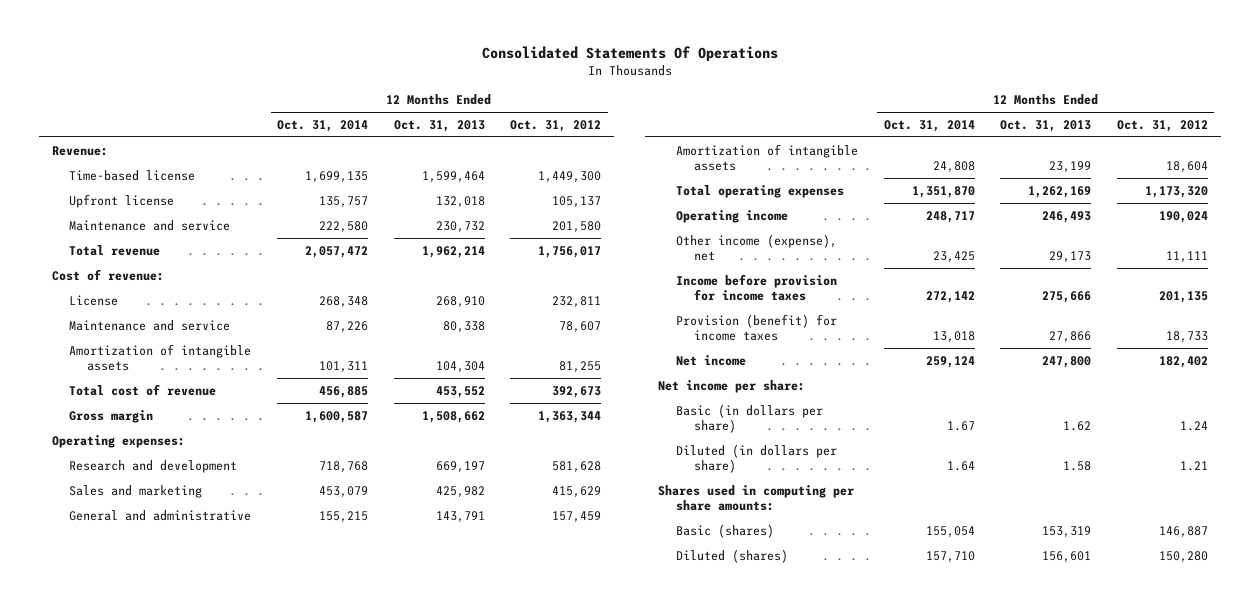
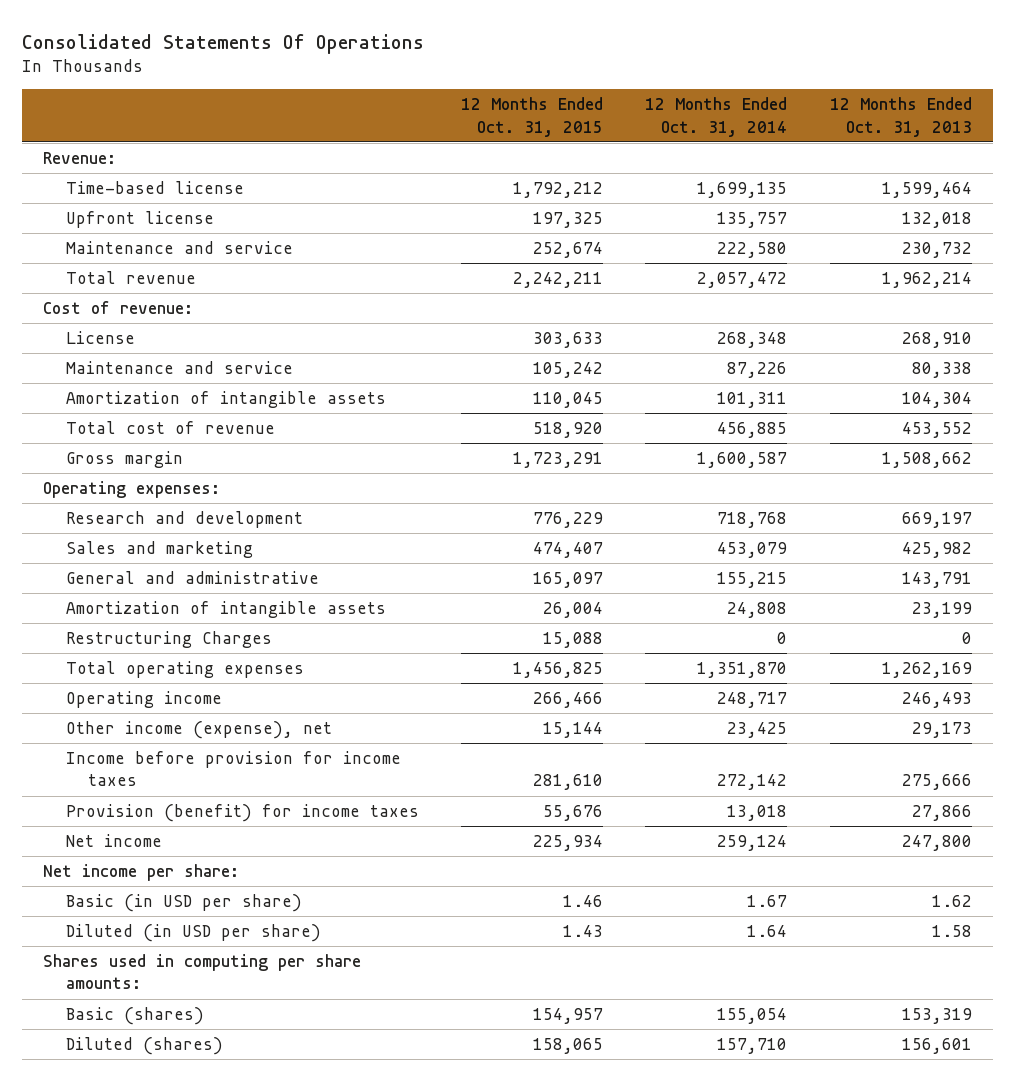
- | 12 Months Ended Oct. 31, 2014 | 12 Months Ended Oct. 31, 2013 | 12 Months Ended Oct. 31, 2012
+ | 12 Months Ended Oct. 31, 2015 | 12 Months Ended Oct. 31, 2014 | 12 Months Ended Oct. 31, 2013
+ Restructuring Charges | 15,088 | 0 | 0
- Basic (in dollars per share) | 1.67 | 1.62 | 1.24
- Diluted (in dollars per share) | 1.64 | 1.58 | 1.21
+ Basic (in USD per share) | 1.46 | 1.67 | 1.62
+ Diluted (in USD per share) | 1.43 | 1.64 | 1.58

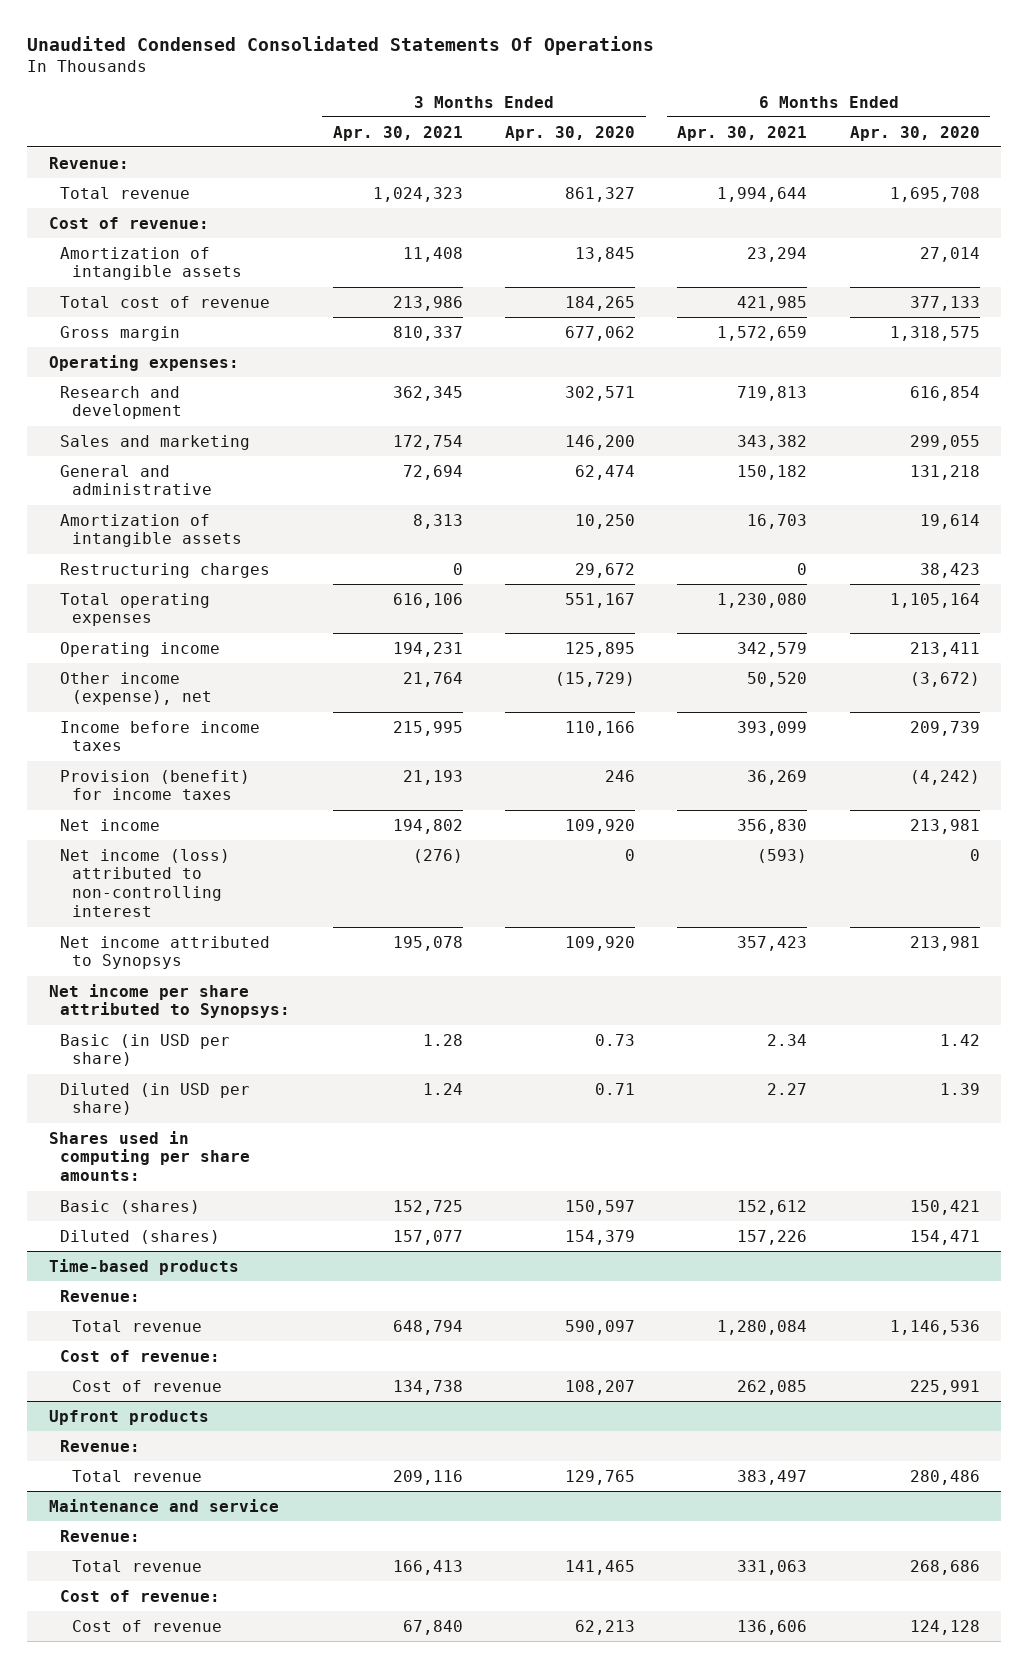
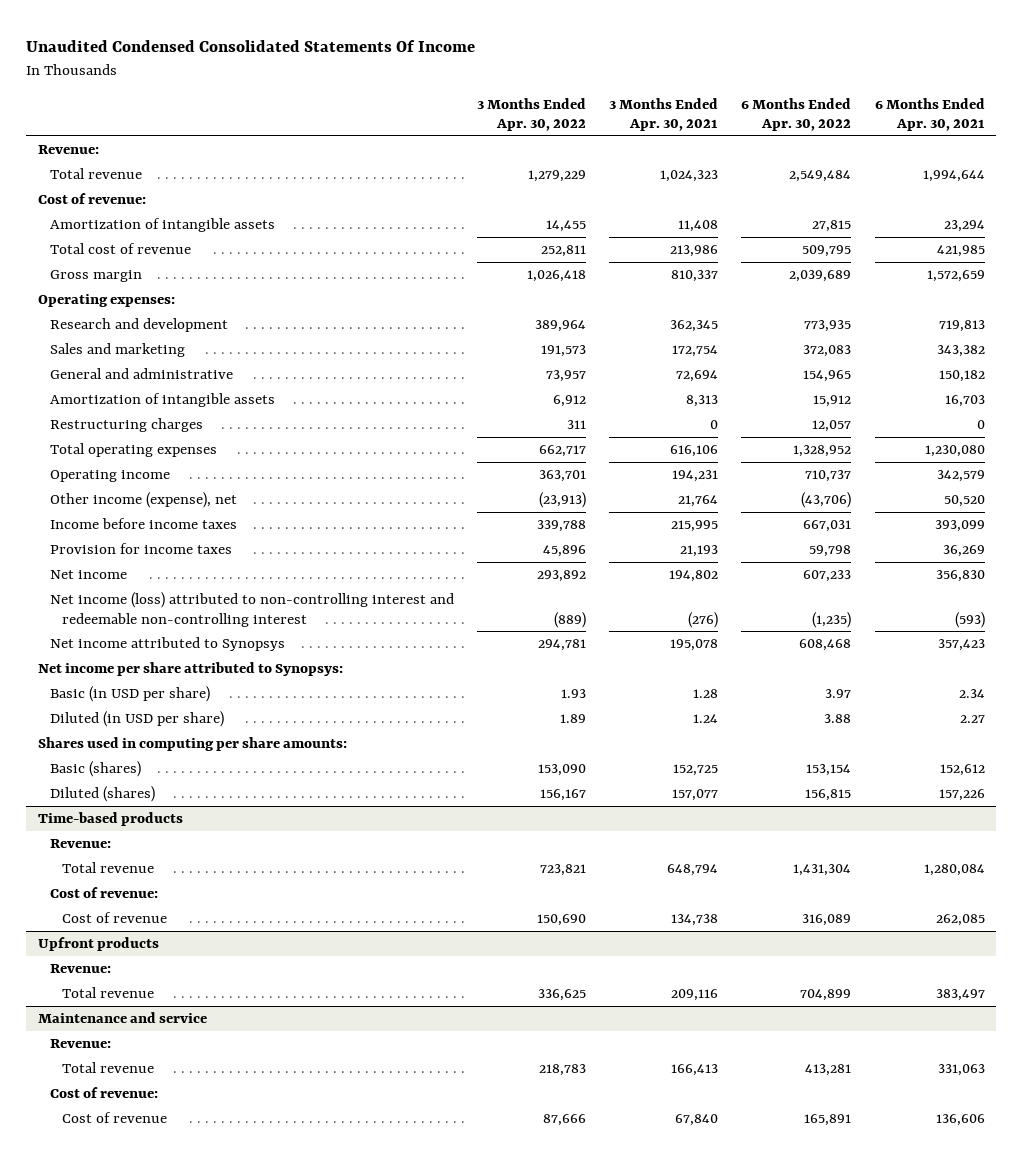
- Unaudited Condensed Consolidated Statements Of Operations
+ Unaudited Condensed Consolidated Statements Of Income
- | 3 Months Ended Apr. 30, 2021 | 3 Months Ended Apr. 30, 2020 | 6 Months Ended Apr. 30, 2021 | 6 Months Ended Apr. 30, 2020
+ | 3 Months Ended Apr. 30, 2022 | 3 Months Ended Apr. 30, 2021 | 6 Months Ended Apr. 30, 2022 | 6 Months Ended Apr. 30, 2021
- Provision (benefit) for income taxes | 21,193 | 246 | 36,269 | (4,242)
+ Provision for income taxes | 45,896 | 21,193 | 59,798 | 36,269
- Net income (loss) attributed to non-controlling interest | (276) | 0 | (593) | 0
+ Net income (loss) attributed to non-controlling interest and redeemable non-controlling interest | (889) | (276) | (1,235) | (593)

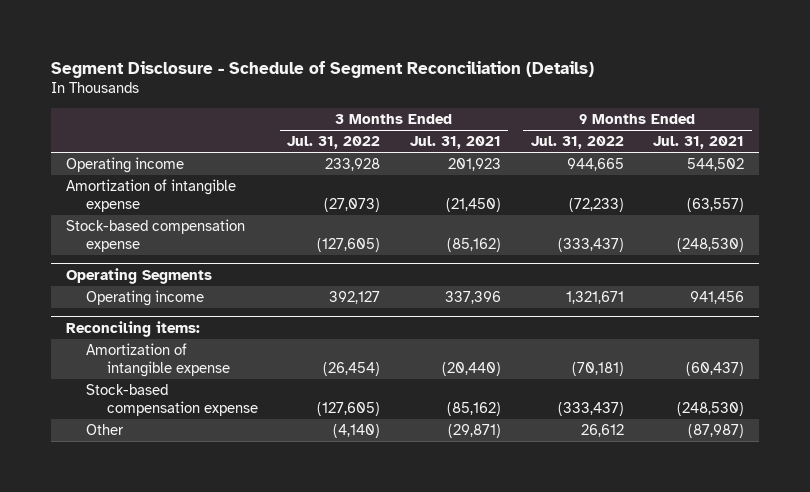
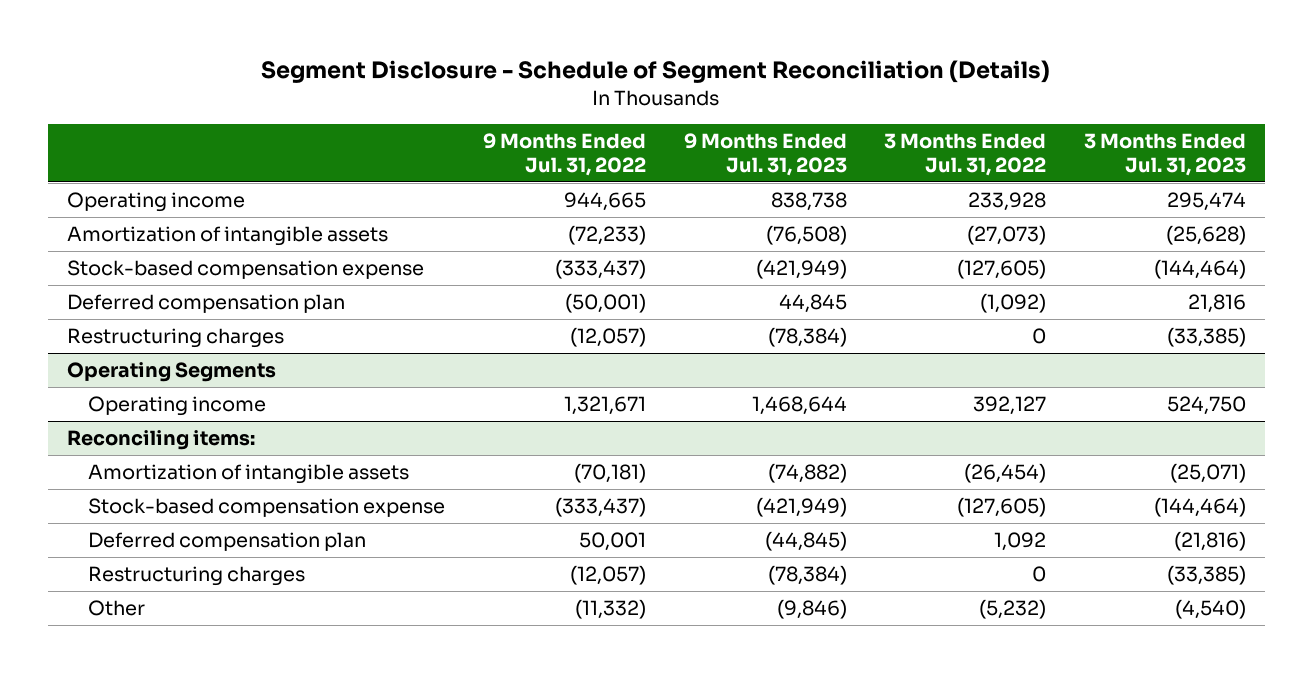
- | 3 Months Ended Jul. 31, 2022 | 3 Months Ended Jul. 31, 2021 | 9 Months Ended Jul. 31, 2022 | 9 Months Ended Jul. 31, 2021
+ | 9 Months Ended Jul. 31, 2022 | 9 Months Ended Jul. 31, 2023 | 3 Months Ended Jul. 31, 2022 | 3 Months Ended Jul. 31, 2023
- Amortization of intangible expense | (27,073) | (21,450) | (72,233) | (63,557)
+ Amortization of intangible assets | (72,233) | (76,508) | (27,073) | (25,628)
+ Deferred compensation plan | (50,001) | 44,845 | (1,092) | 21,816
+ Restructuring charges | (12,057) | (78,384) | 0 | (33,385)
@ Reconciling items:
- Amortization of intangible expense | (26,454) | (20,440) | (70,181) | (60,437)
+ Amortization of intangible assets | (70,181) | (74,882) | (26,454) | (25,071)
- Other | (4,140) | (29,871) | 26,612 | (87,987)
+ Deferred compensation plan | 50,001 | (44,845) | 1,092 | (21,816)
+ Restructuring charges | (12,057) | (78,384) | 0 | (33,385)
+ Other | (11,332) | (9,846) | (5,232) | (4,540)

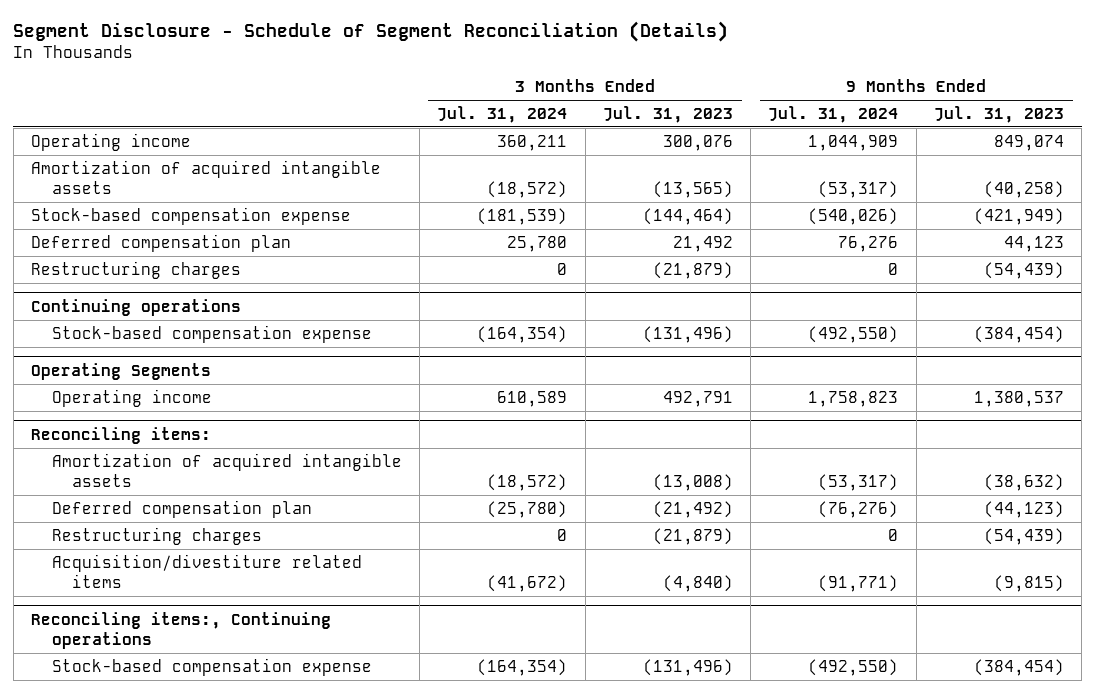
- | 9 Months Ended Jul. 31, 2022 | 9 Months Ended Jul. 31, 2023 | 3 Months Ended Jul. 31, 2022 | 3 Months Ended Jul. 31, 2023
+ | 3 Months Ended Jul. 31, 2024 | 3 Months Ended Jul. 31, 2023 | 9 Months Ended Jul. 31, 2024 | 9 Months Ended Jul. 31, 2023
- Operating income | 944,665 | 838,738 | 233,928 | 295,474
- Amortization of intangible assets | (72,233) | (76,508) | (27,073) | (25,628)
+ Operating income | 360,211 | 300,076 | 1,044,909 | 849,074
+ Amortization of acquired intangible assets | (18,572) | (13,565) | (53,317) | (40,258)
- Deferred compensation plan | (50,001) | 44,845 | (1,092) | 21,816
- Restructuring charges | (12,057) | (78,384) | 0 | (33,385)
+ Deferred compensation plan | 25,780 | 21,492 | 76,276 | 44,123
+ Restructuring charges | 0 | (21,879) | 0 | (54,439)
+ Continuing operations
+ Stock-based compensation expense | (164,354) | (131,496) | (492,550) | (384,454)
@ Operating Segments
- Operating income | 1,321,671 | 1,468,644 | 392,127 | 524,750
+ Operating income | 610,589 | 492,791 | 1,758,823 | 1,380,537
@ Reconciling items:
- Amortization of intangible assets | (70,181) | (74,882) | (26,454) | (25,071)
- Stock-based compensation expense | (333,437) | (421,949) | (127,605) | (144,464)
- Deferred compensation plan | 50,001 | (44,845) | 1,092 | (21,816)
- Restructuring charges | (12,057) | (78,384) | 0 | (33,385)
- Other | (11,332) | (9,846) | (5,232) | (4,540)
+ Amortization of acquired intangible assets | (18,572) | (13,008) | (53,317) | (38,632)
+ Deferred compensation plan | (25,780) | (21,492) | (76,276) | (44,123)
+ Restructuring charges | 0 | (21,879) | 0 | (54,439)
+ Acquisition/divestiture related items | (41,672) | (4,840) | (91,771) | (9,815)
+ Reconciling items:, Continuing operations
+ Stock-based compensation expense | (164,354) | (131,496) | (492,550) | (384,454)

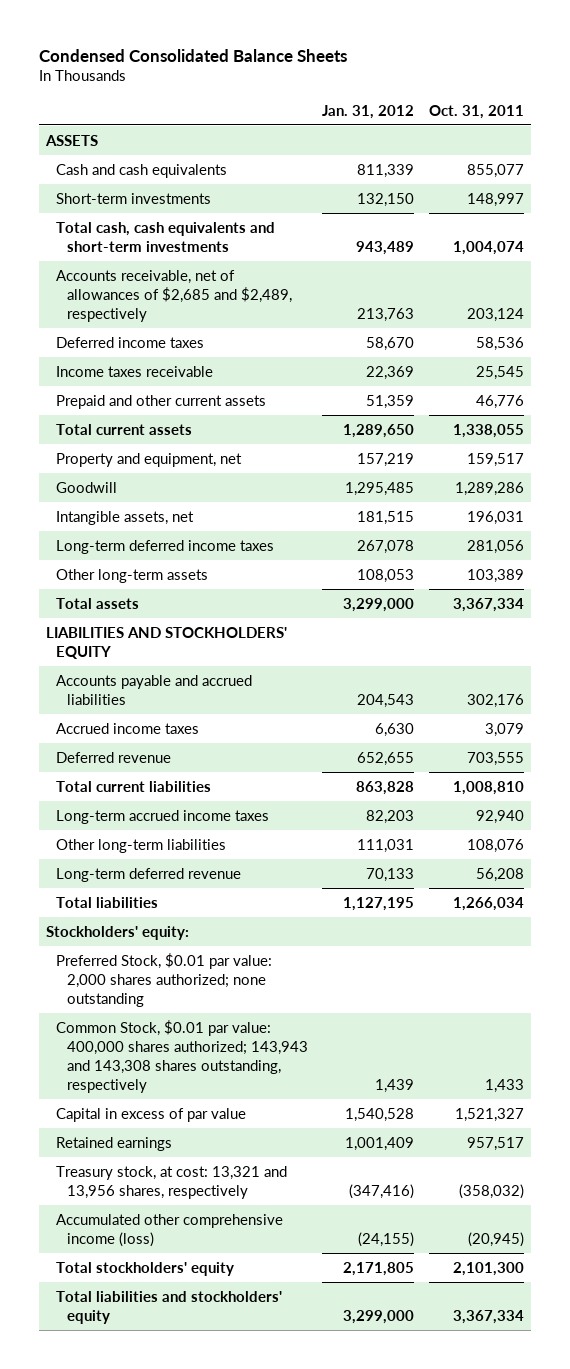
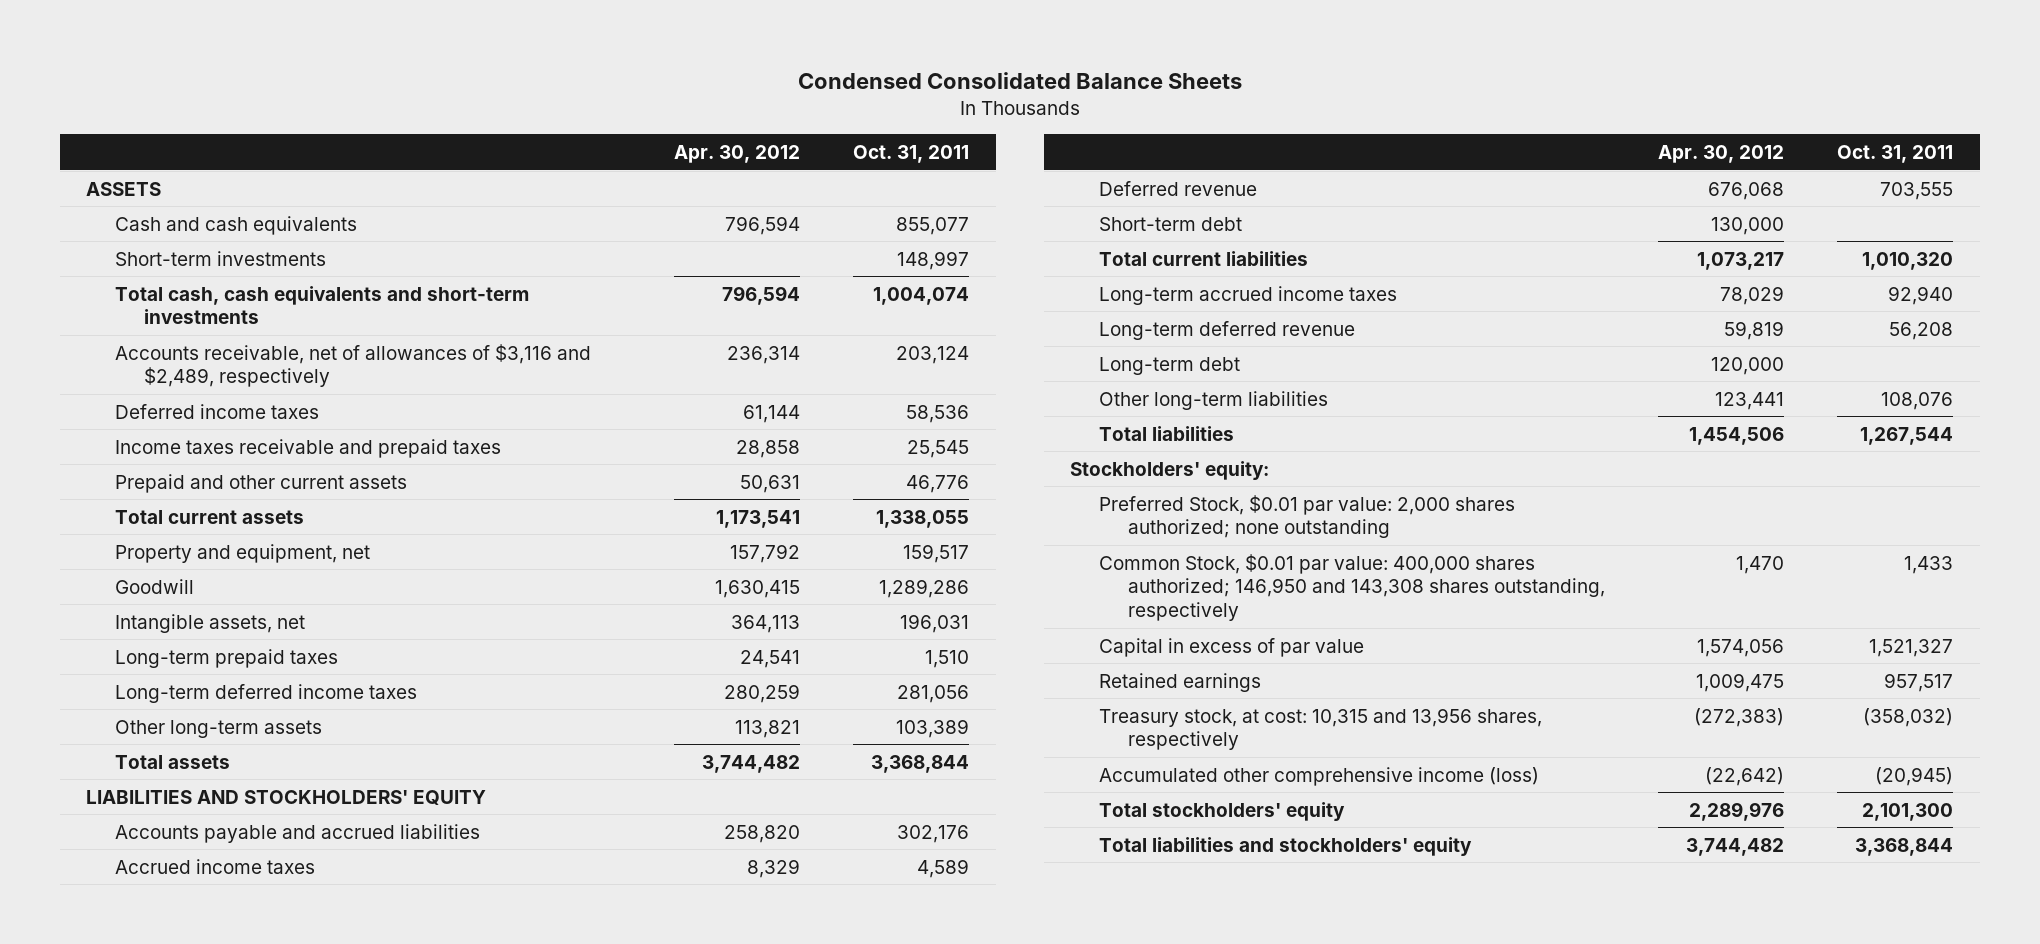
- | Jan. 31, 2012 | Oct. 31, 2011
+ | Apr. 30, 2012 | Oct. 31, 2011
- Accounts receivable, net of allowances of $2,685 and $2,489, respectively | 213,763 | 203,124
+ Accounts receivable, net of allowances of $3,116 and $2,489, respectively | 236,314 | 203,124
- Income taxes receivable | 22,369 | 25,545
+ Income taxes receivable and prepaid taxes | 28,858 | 25,545
+ Long-term prepaid taxes | 24,541 | 1,510
- Total assets | 3,299,000 | 3,367,334
+ Total assets | 3,744,482 | 3,368,844
- Accrued income taxes | 6,630 | 3,079
+ Accrued income taxes | 8,329 | 4,589
- Total current liabilities | 863,828 | 1,008,810
+ Short-term debt | 130,000 |
+ Total current liabilities | 1,073,217 | 1,010,320
- Total liabilities | 1,127,195 | 1,266,034
+ Long-term debt | 120,000 |
moved down: Other long-term liabilities | 123,441 | 108,076
+ Total liabilities | 1,454,506 | 1,267,544
- Common Stock, $0.01 par value: 400,000 shares authorized; 143,943 and 143,308 shares outstanding, respectively | 1,439 | 1,433
+ Common Stock, $0.01 par value: 400,000 shares authorized; 146,950 and 143,308 shares outstanding, respectively | 1,470 | 1,433
- Treasury stock, at cost: 13,321 and 13,956 shares, respectively | (347,416) | (358,032)
+ Treasury stock, at cost: 10,315 and 13,956 shares, respectively | (272,383) | (358,032)
- Total liabilities and stockholders' equity | 3,299,000 | 3,367,334
+ Total liabilities and stockholders' equity | 3,744,482 | 3,368,844

